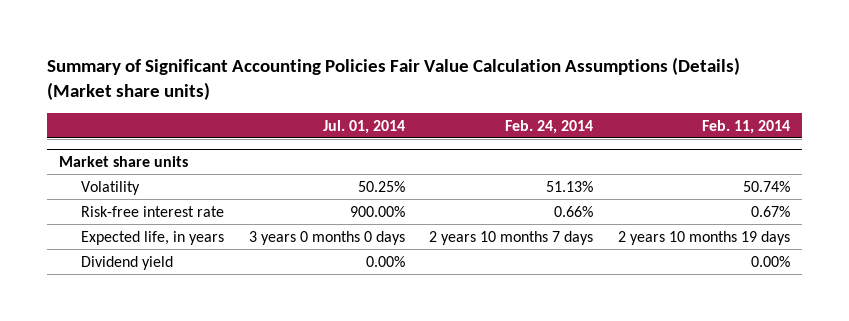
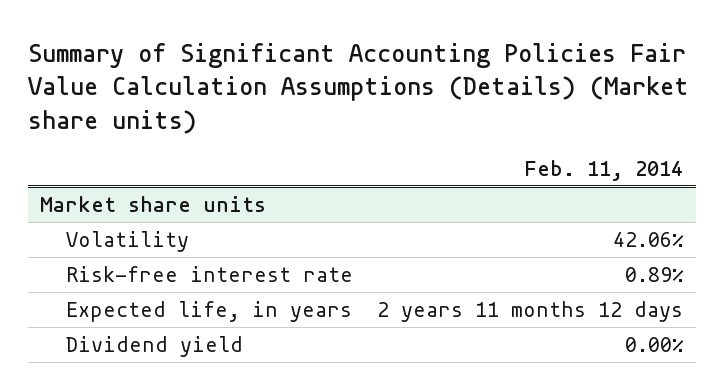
- | Jul. 01, 2014 | Feb. 24, 2014 | Feb. 11, 2014
+ | Feb. 11, 2014
@ Market share units
- Volatility | 50.25% | 51.13% | 50.74%
- Risk-free interest rate | 900.00% | 0.66% | 0.67%
- Expected life, in years | 3 years 0 months 0 days | 2 years 10 months 7 days | 2 years 10 months 19 days
+ Volatility | 42.06%
+ Risk-free interest rate | 0.89%
+ Expected life, in years | 2 years 11 months 12 days

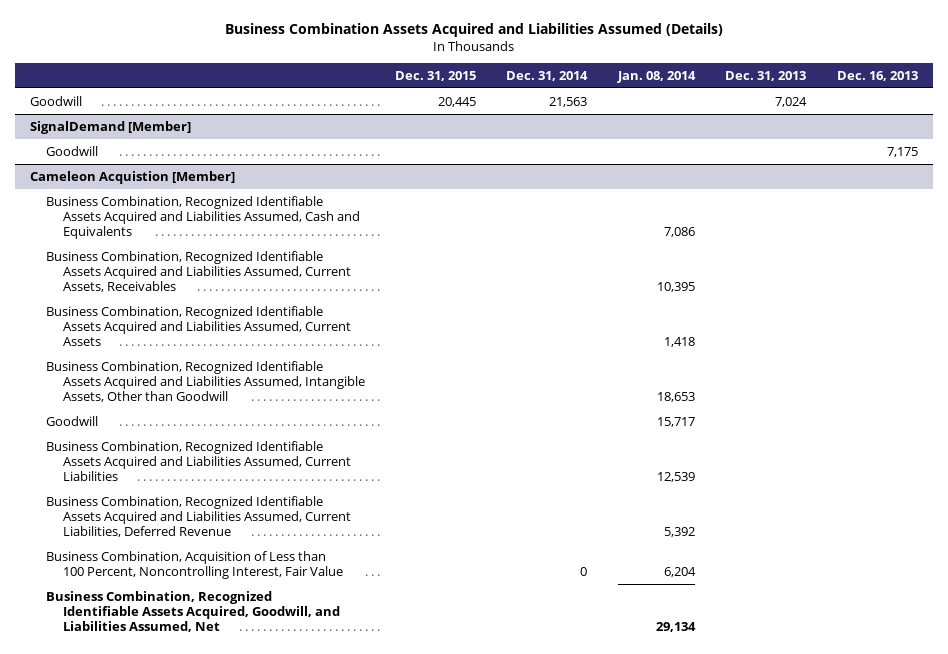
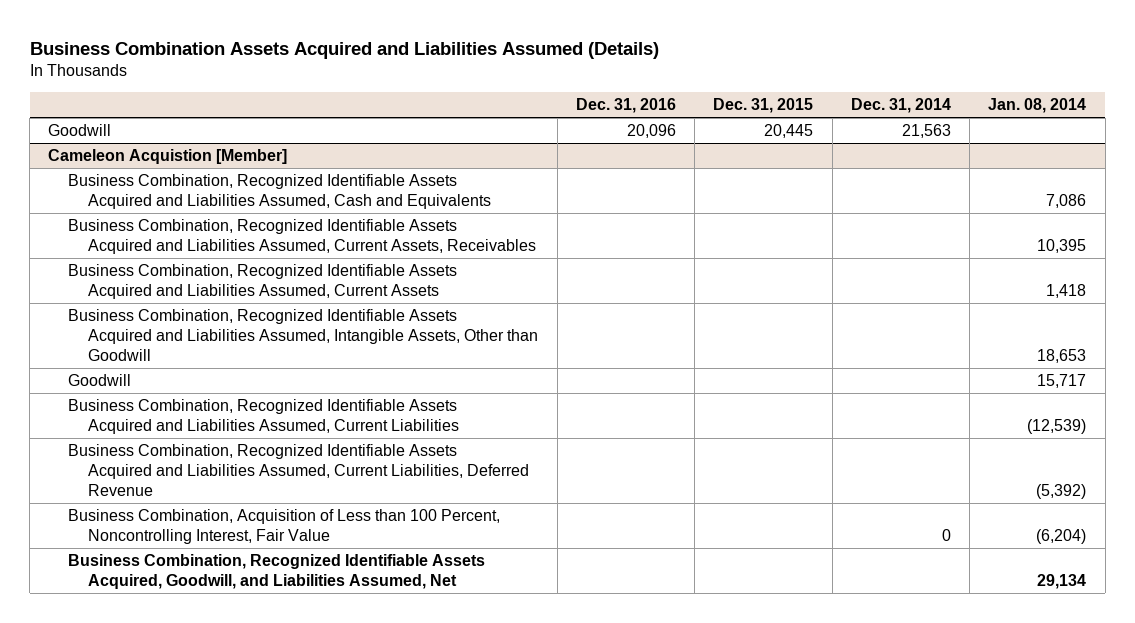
- | Dec. 31, 2015 | Dec. 31, 2014 | Jan. 08, 2014 | Dec. 31, 2013 | Dec. 16, 2013
+ | Dec. 31, 2016 | Dec. 31, 2015 | Dec. 31, 2014 | Jan. 08, 2014
- SignalDemand [Member]
- Goodwill | | | | | 7,175
@ Cameleon Acquistion [Member]
- Business Combination, Recognized Identifiable Assets Acquired and Liabilities Assumed, Current Liabilities | | | 12,539 | |
- Business Combination, Recognized Identifiable Assets Acquired and Liabilities Assumed, Current Liabilities, Deferred Revenue | | | 5,392 | |
- Business Combination, Acquisition of Less than 100 Percent, Noncontrolling Interest, Fair Value | | 0 | 6,204 | |
+ Business Combination, Recognized Identifiable Assets Acquired and Liabilities Assumed, Current Liabilities | | | | (12,539)
+ Business Combination, Recognized Identifiable Assets Acquired and Liabilities Assumed, Current Liabilities, Deferred Revenue | | | | (5,392)
+ Business Combination, Acquisition of Less than 100 Percent, Noncontrolling Interest, Fair Value | | | 0 | (6,204)

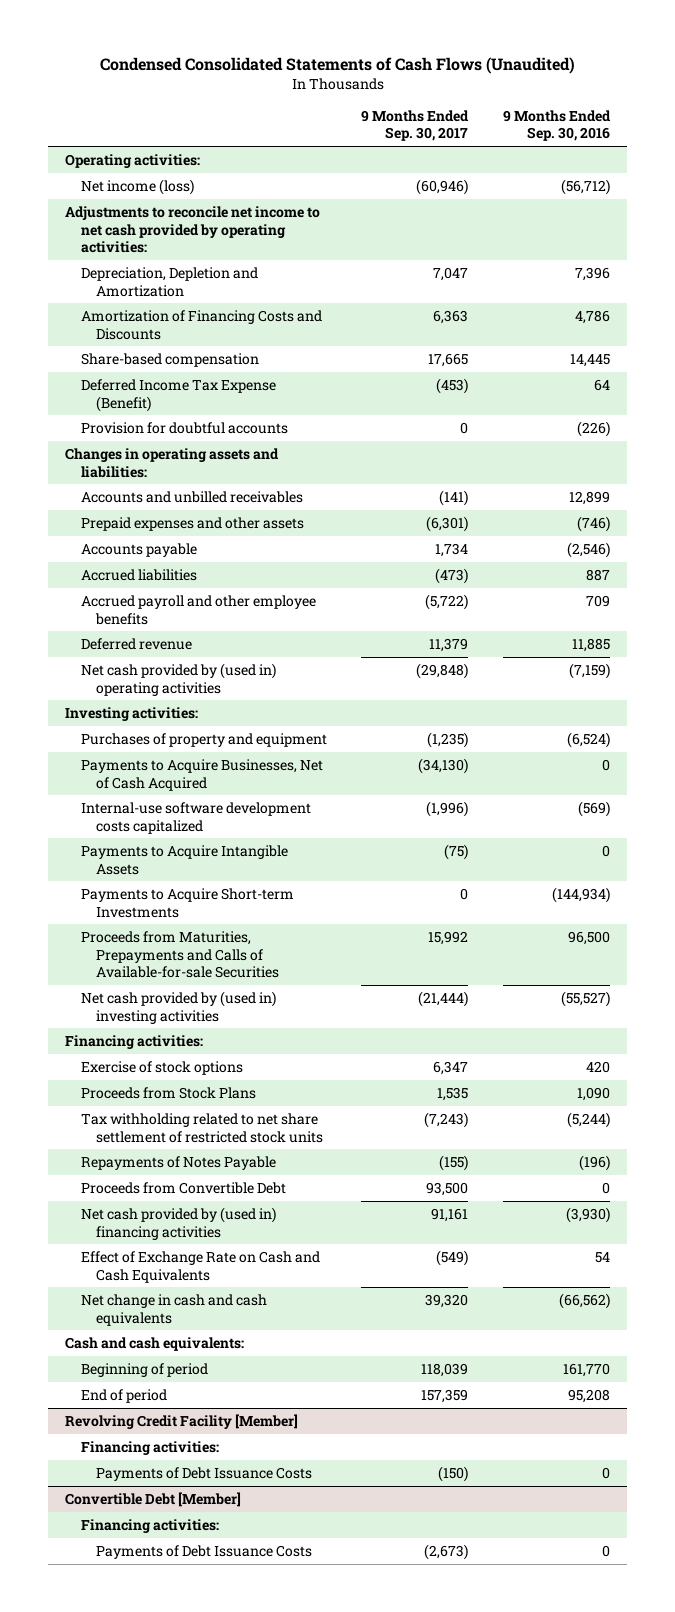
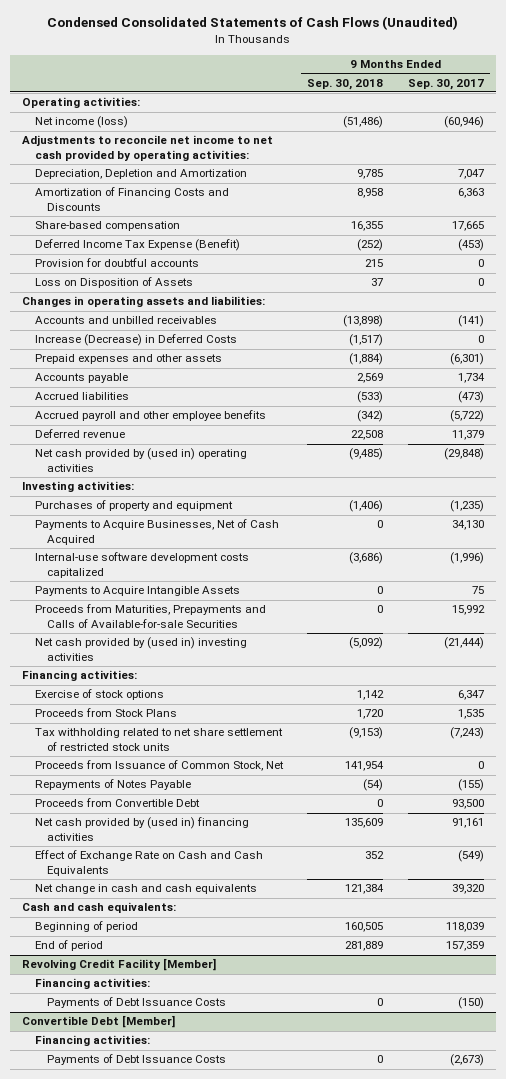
- | 9 Months Ended Sep. 30, 2017 | 9 Months Ended Sep. 30, 2016
+ | 9 Months Ended Sep. 30, 2018 | 9 Months Ended Sep. 30, 2017
+ Loss on Disposition of Assets | 37 | 0
+ Increase (Decrease) in Deferred Costs | (1,517) | 0
- Payments to Acquire Businesses, Net of Cash Acquired | (34,130) | 0
+ Payments to Acquire Businesses, Net of Cash Acquired | 0 | 34,130
- Payments to Acquire Intangible Assets | (75) | 0
- Payments to Acquire Short-term Investments | 0 | (144,934)
+ Payments to Acquire Intangible Assets | 0 | 75
+ Proceeds from Issuance of Common Stock, Net | 141,954 | 0

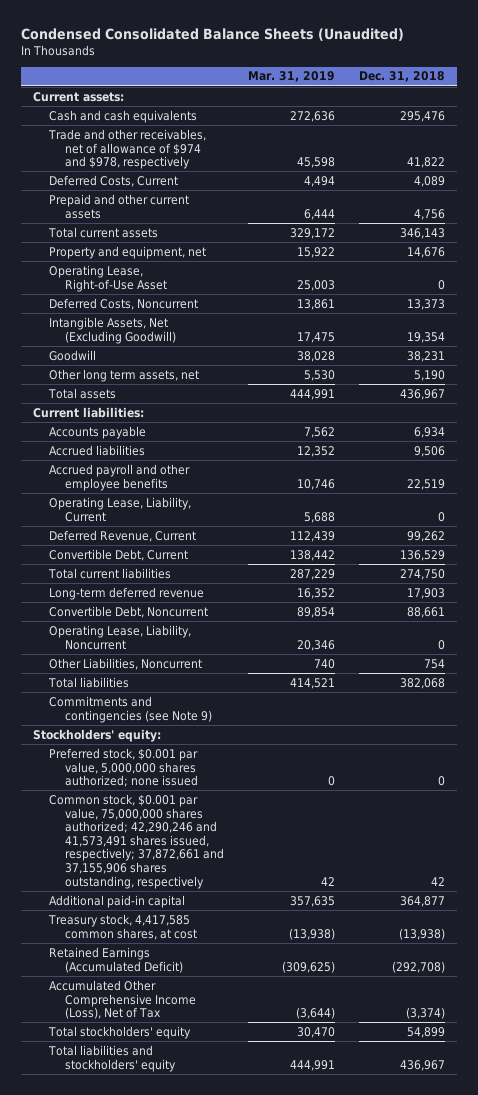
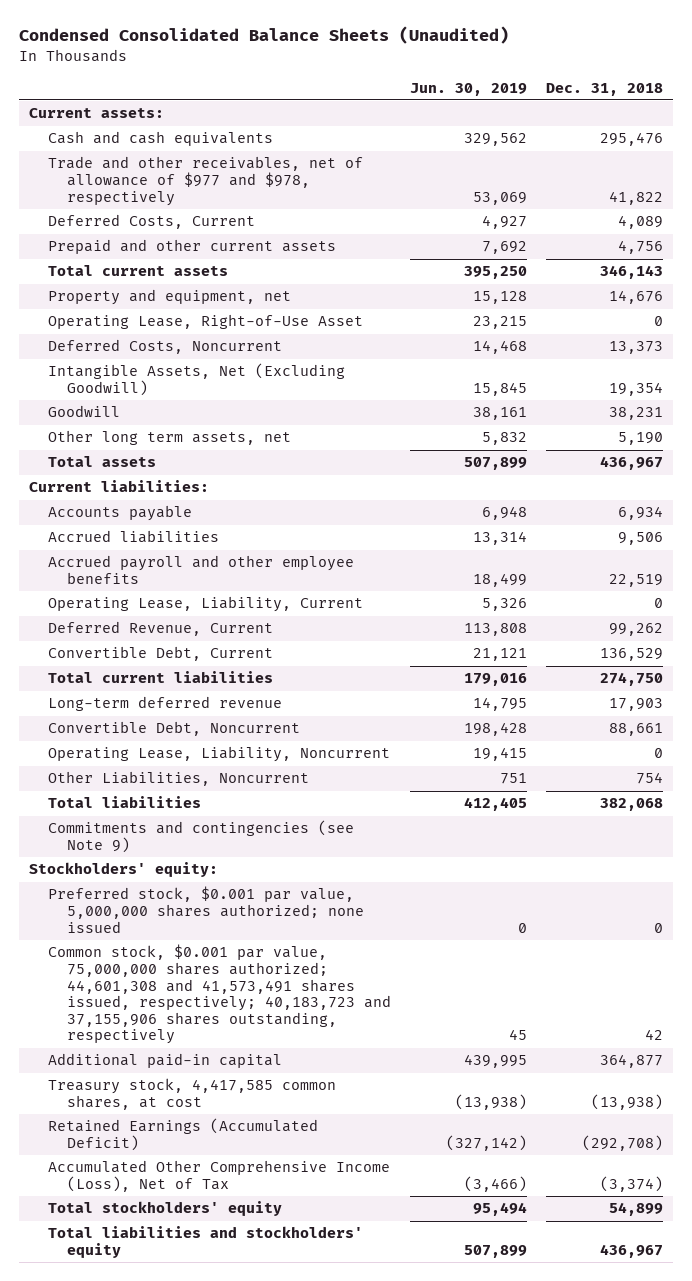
- | Mar. 31, 2019 | Dec. 31, 2018
+ | Jun. 30, 2019 | Dec. 31, 2018
- Trade and other receivables, net of allowance of $974 and $978, respectively | 45,598 | 41,822
+ Trade and other receivables, net of allowance of $977 and $978, respectively | 53,069 | 41,822
- Common stock, $0.001 par value, 75,000,000 shares authorized; 42,290,246 and 41,573,491 shares issued, respectively; 37,872,661 and 37,155,906 shares outstanding, respectively | 42 | 42
+ Common stock, $0.001 par value, 75,000,000 shares authorized; 44,601,308 and 41,573,491 shares issued, respectively; 40,183,723 and 37,155,906 shares outstanding, respectively | 45 | 42

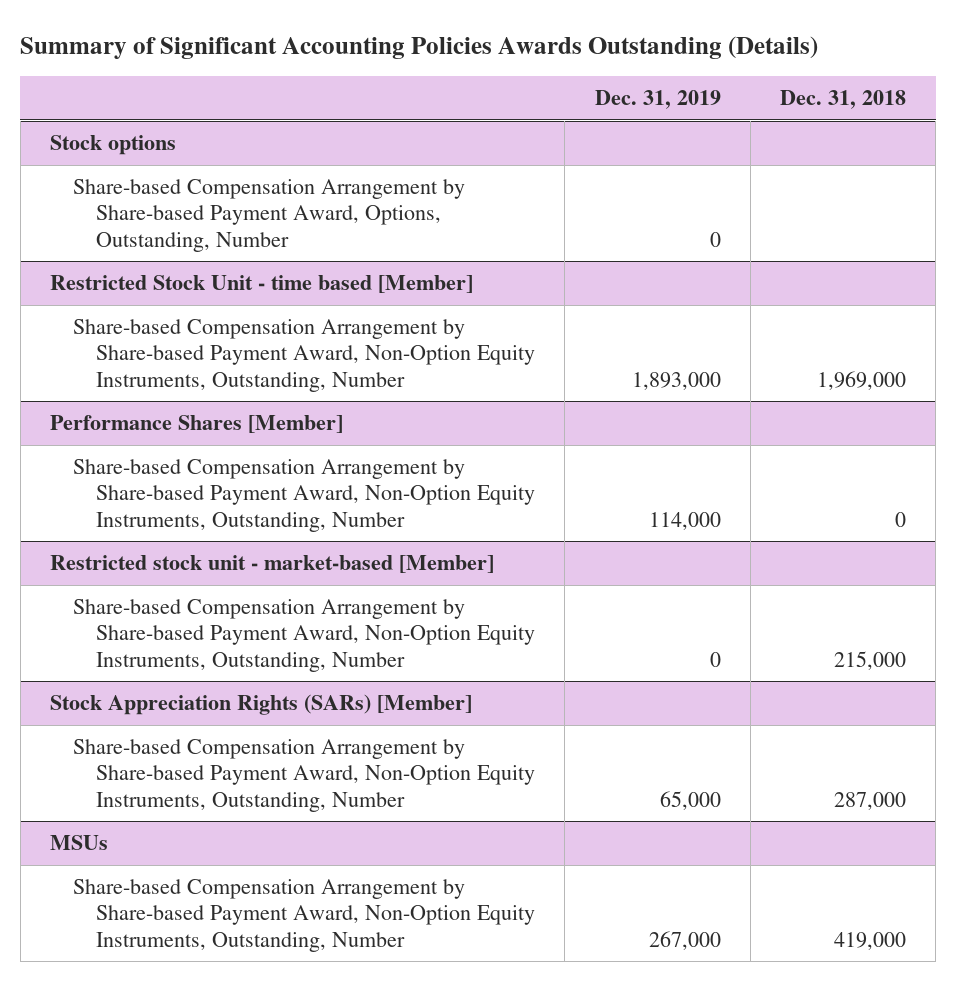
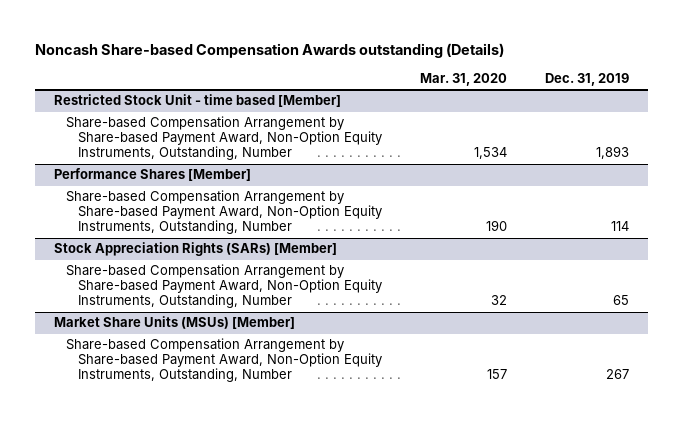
- Summary of Significant Accounting Policies Awards Outstanding (Details)
+ Noncash Share-based Compensation Awards outstanding (Details)
- | Dec. 31, 2019 | Dec. 31, 2018
+ | Mar. 31, 2020 | Dec. 31, 2019
- Stock options
- Share-based Compensation Arrangement by Share-based Payment Award, Options, Outstanding, Number | 0 |
@ Restricted Stock Unit - time based [Member]
- Share-based Compensation Arrangement by Share-based Payment Award, Non-Option Equity Instruments, Outstanding, Number | 1,893,000 | 1,969,000
+ Share-based Compensation Arrangement by Share-based Payment Award, Non-Option Equity Instruments, Outstanding, Number | 1,534 | 1,893
@ Performance Shares [Member]
- Share-based Compensation Arrangement by Share-based Payment Award, Non-Option Equity Instruments, Outstanding, Number | 114,000 | 0
- Restricted stock unit - market-based [Member]
- Share-based Compensation Arrangement by Share-based Payment Award, Non-Option Equity Instruments, Outstanding, Number | 0 | 215,000
@ Performance Shares [Member]
+ Share-based Compensation Arrangement by Share-based Payment Award, Non-Option Equity Instruments, Outstanding, Number | 190 | 114
@ Stock Appreciation Rights (SARs) [Member]
- Share-based Compensation Arrangement by Share-based Payment Award, Non-Option Equity Instruments, Outstanding, Number | 65,000 | 287,000
- MSUs
- Share-based Compensation Arrangement by Share-based Payment Award, Non-Option Equity Instruments, Outstanding, Number | 267,000 | 419,000
@ Stock Appreciation Rights (SARs) [Member]
+ Share-based Compensation Arrangement by Share-based Payment Award, Non-Option Equity Instruments, Outstanding, Number | 32 | 65
+ Market Share Units (MSUs) [Member]
+ Share-based Compensation Arrangement by Share-based Payment Award, Non-Option Equity Instruments, Outstanding, Number | 157 | 267

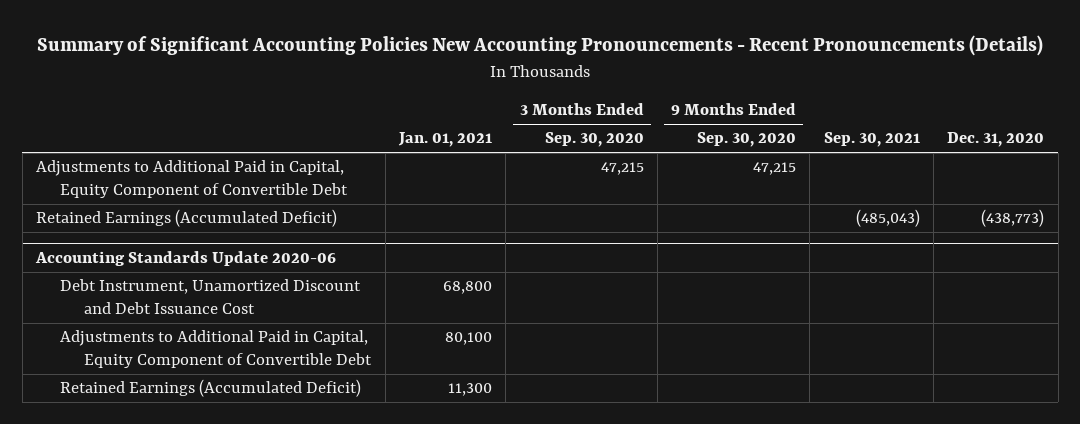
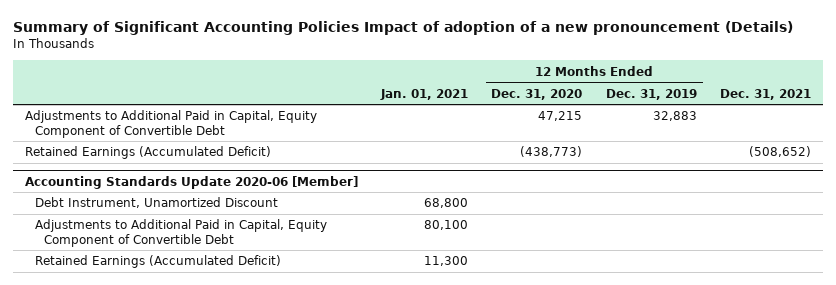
- Summary of Significant Accounting Policies New Accounting Pronouncements - Recent Pronouncements (Details)
+ Summary of Significant Accounting Policies Impact of adoption of a new pronouncement (Details)
- | Jan. 01, 2021 | 3 Months Ended Sep. 30, 2020 | 9 Months Ended Sep. 30, 2020 | Sep. 30, 2021 | Dec. 31, 2020
+ | Jan. 01, 2021 | 12 Months Ended Dec. 31, 2020 | 12 Months Ended Dec. 31, 2019 | Dec. 31, 2021
- Accounting Standards Update 2020-06
- Debt Instrument, Unamortized Discount and Debt Issuance Cost | 68,800 | | | |
+ Accounting Standards Update 2020-06 [Member]
+ Debt Instrument, Unamortized Discount | 68,800 | | |

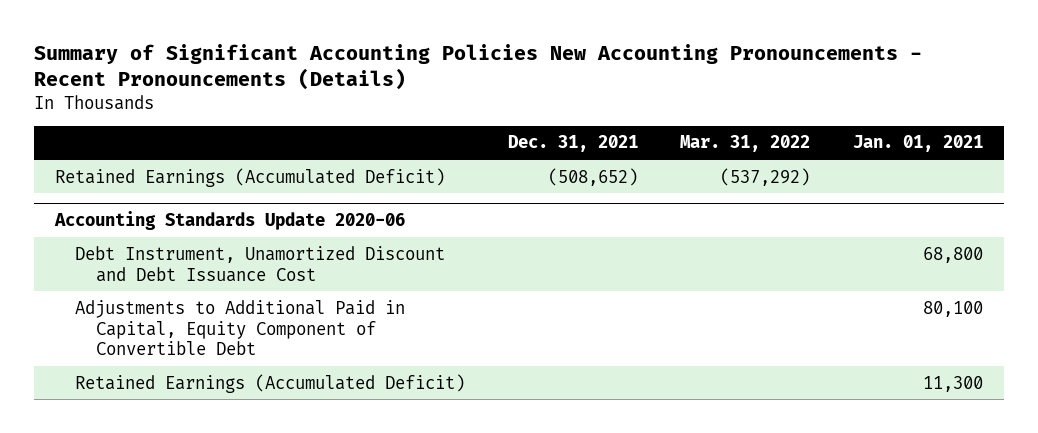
- Summary of Significant Accounting Policies Impact of adoption of a new pronouncement (Details)
+ Summary of Significant Accounting Policies New Accounting Pronouncements - Recent Pronouncements (Details)
- | Jan. 01, 2021 | 12 Months Ended Dec. 31, 2020 | 12 Months Ended Dec. 31, 2019 | Dec. 31, 2021
+ | Dec. 31, 2021 | Mar. 31, 2022 | Jan. 01, 2021
- Adjustments to Additional Paid in Capital, Equity Component of Convertible Debt | | 47,215 | 32,883 |
- Accounting Standards Update 2020-06 [Member]
- Debt Instrument, Unamortized Discount | 68,800 | | |
+ Accounting Standards Update 2020-06
+ Debt Instrument, Unamortized Discount and Debt Issuance Cost | | | 68,800

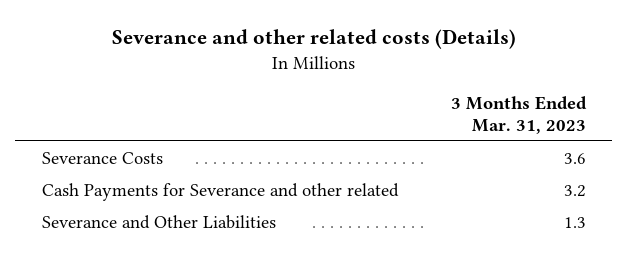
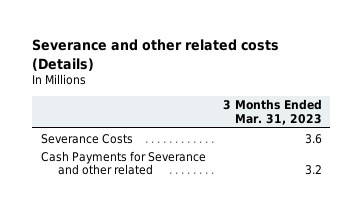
- Severance and Other Liabilities | 1.3

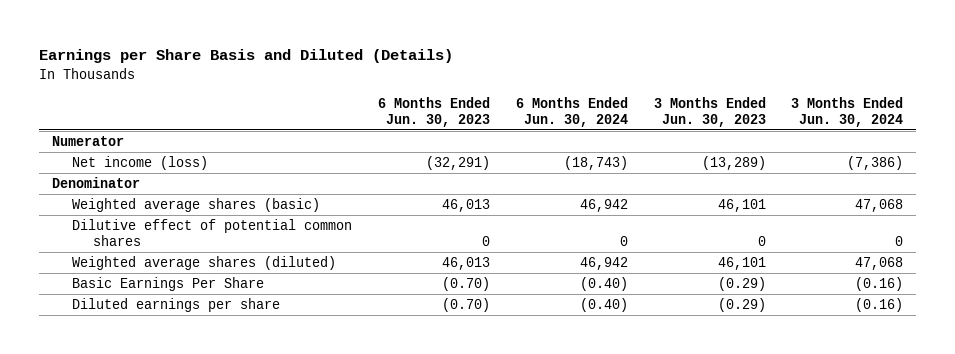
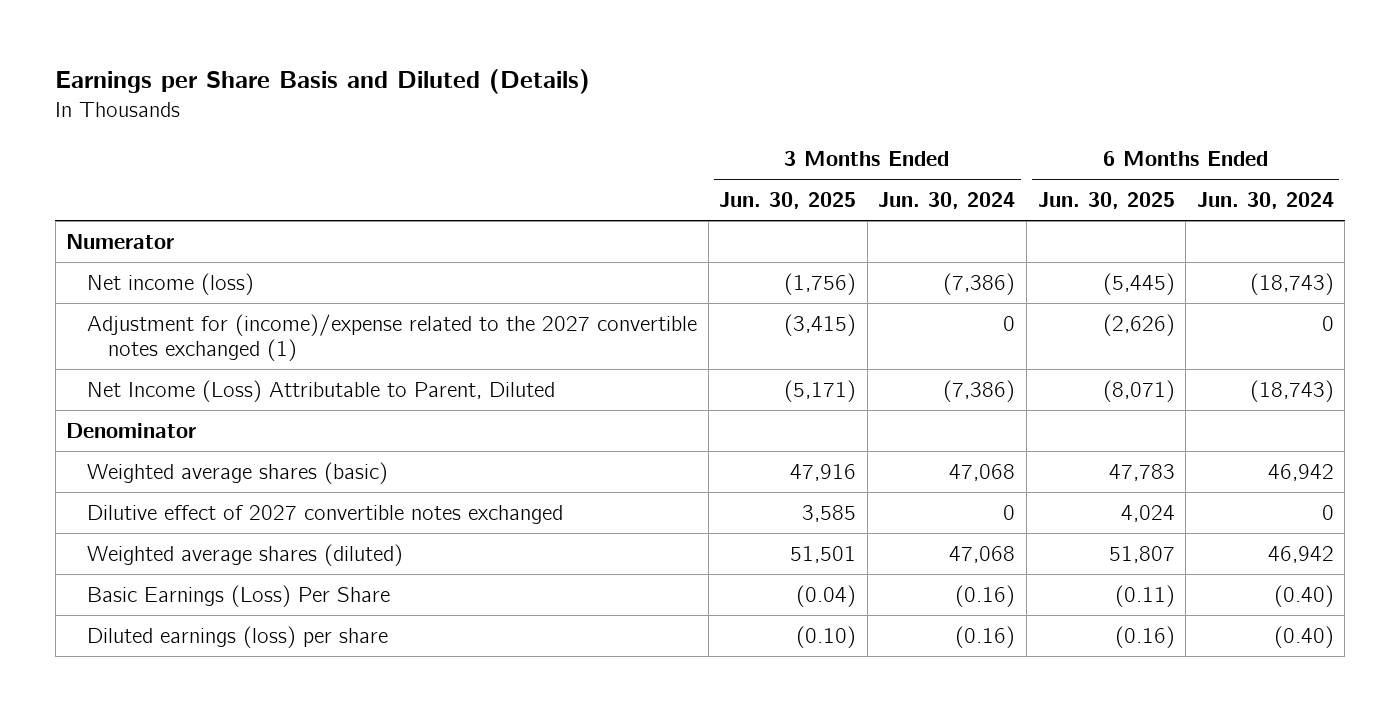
- | 6 Months Ended Jun. 30, 2023 | 6 Months Ended Jun. 30, 2024 | 3 Months Ended Jun. 30, 2023 | 3 Months Ended Jun. 30, 2024
+ | 3 Months Ended Jun. 30, 2025 | 3 Months Ended Jun. 30, 2024 | 6 Months Ended Jun. 30, 2025 | 6 Months Ended Jun. 30, 2024
+ Adjustment for (income)/expense related to the 2027 convertible notes exchanged (1) | (3,415) | 0 | (2,626) | 0
+ Net Income (Loss) Attributable to Parent, Diluted | (5,171) | (7,386) | (8,071) | (18,743)
- Dilutive effect of potential common shares | 0 | 0 | 0 | 0
+ Dilutive effect of 2027 convertible notes exchanged | 3,585 | 0 | 4,024 | 0
- Basic Earnings Per Share | (0.70) | (0.40) | (0.29) | (0.16)
- Diluted earnings per share | (0.70) | (0.40) | (0.29) | (0.16)
+ Basic Earnings (Loss) Per Share | (0.04) | (0.16) | (0.11) | (0.40)
+ Diluted earnings (loss) per share | (0.10) | (0.16) | (0.16) | (0.40)

